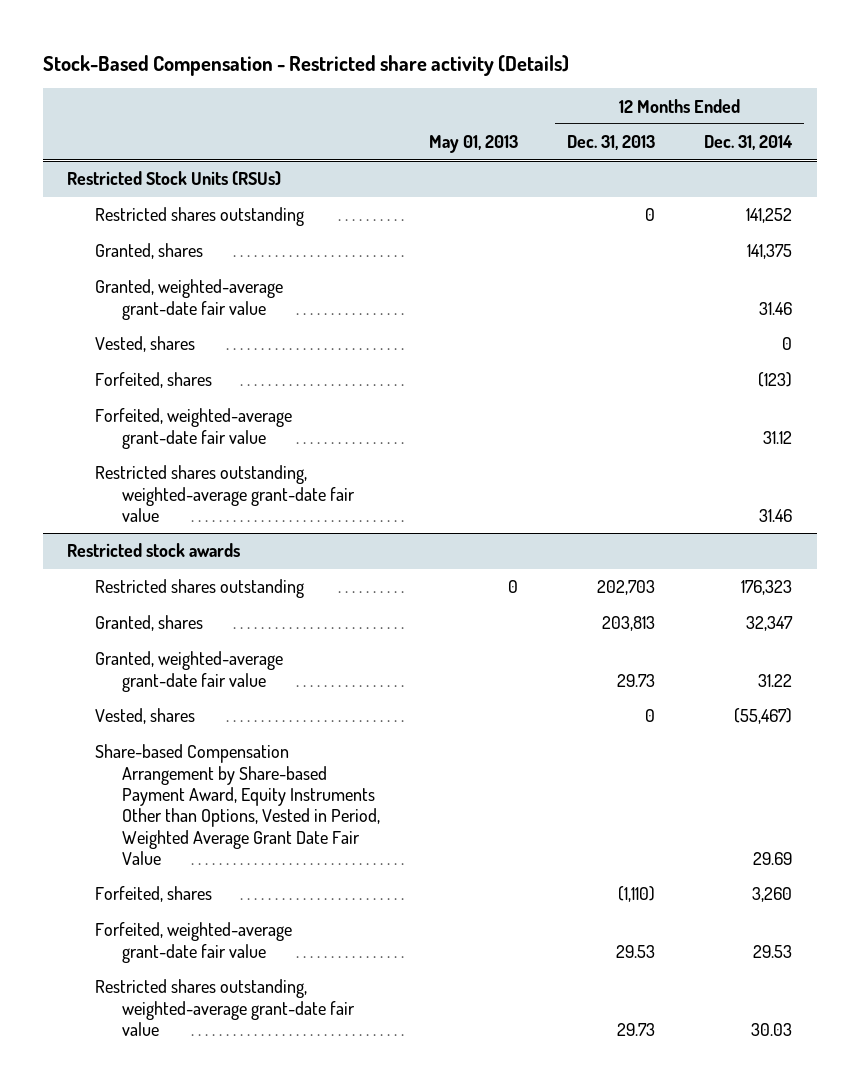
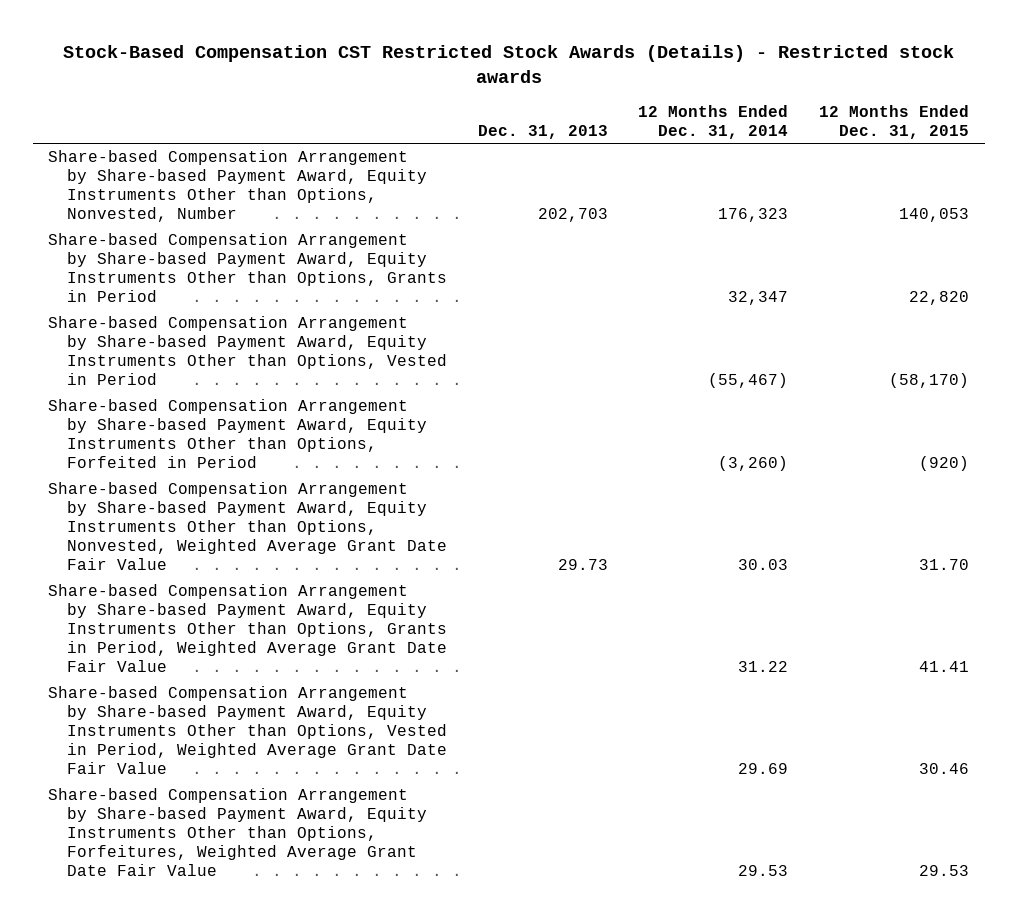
- Stock-Based Compensation - Restricted share activity (Details)
+ Stock-Based Compensation CST Restricted Stock Awards (Details) - Restricted stock awards
- | May 01, 2013 | 12 Months Ended Dec. 31, 2013 | 12 Months Ended Dec. 31, 2014
+ | Dec. 31, 2013 | 12 Months Ended Dec. 31, 2014 | 12 Months Ended Dec. 31, 2015
- Restricted Stock Units (RSUs)
- Restricted shares outstanding | | 0 | 141,252
- Granted, shares | | | 141,375
- Granted, weighted-average grant-date fair value | | | 31.46
- Vested, shares | | | 0
- Forfeited, shares | | | (123)
- Forfeited, weighted-average grant-date fair value | | | 31.12
- Restricted shares outstanding, weighted-average grant-date fair value | | | 31.46
- Restricted stock awards
- Restricted shares outstanding | 0 | 202,703 | 176,323
- Granted, shares | | 203,813 | 32,347
- Granted, weighted-average grant-date fair value | | 29.73 | 31.22
- Vested, shares | | 0 | (55,467)
+ Share-based Compensation Arrangement by Share-based Payment Award, Equity Instruments Other than Options, Nonvested, Number | 202,703 | 176,323 | 140,053
+ Share-based Compensation Arrangement by Share-based Payment Award, Equity Instruments Other than Options, Grants in Period | | 32,347 | 22,820
+ Share-based Compensation Arrangement by Share-based Payment Award, Equity Instruments Other than Options, Vested in Period | | (55,467) | (58,170)
+ Share-based Compensation Arrangement by Share-based Payment Award, Equity Instruments Other than Options, Forfeited in Period | | (3,260) | (920)
+ Share-based Compensation Arrangement by Share-based Payment Award, Equity Instruments Other than Options, Nonvested, Weighted Average Grant Date Fair Value | 29.73 | 30.03 | 31.70
+ Share-based Compensation Arrangement by Share-based Payment Award, Equity Instruments Other than Options, Grants in Period, Weighted Average Grant Date Fair Value | | 31.22 | 41.41
- Forfeited, shares | | (1,110) | 3,260
- Forfeited, weighted-average grant-date fair value | | 29.53 | 29.53
- Restricted shares outstanding, weighted-average grant-date fair value | | 29.73 | 30.03
+ Share-based Compensation Arrangement by Share-based Payment Award, Equity Instruments Other than Options, Forfeitures, Weighted Average Grant Date Fair Value | | 29.53 | 29.53

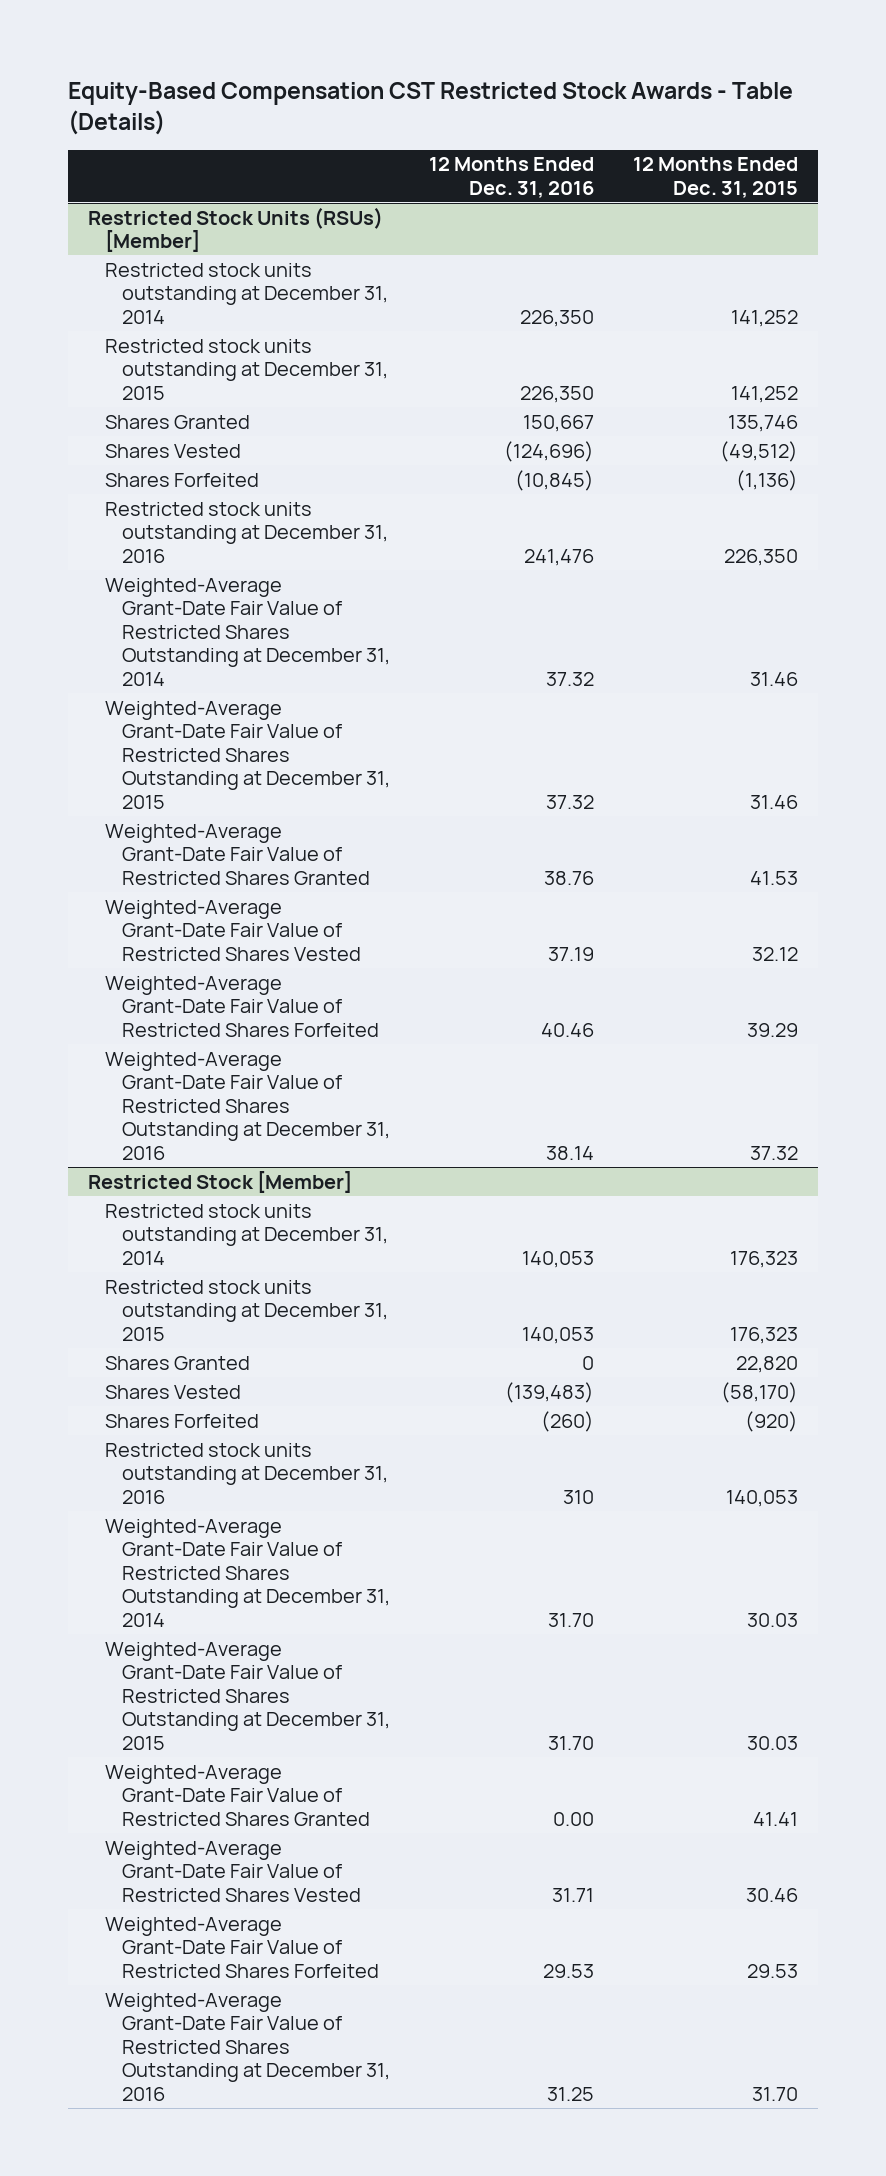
- Stock-Based Compensation CST Restricted Stock Awards (Details) - Restricted stock awards
+ Equity-Based Compensation CST Restricted Stock Awards - Table (Details)
- | Dec. 31, 2013 | 12 Months Ended Dec. 31, 2014 | 12 Months Ended Dec. 31, 2015
+ | 12 Months Ended Dec. 31, 2016 | 12 Months Ended Dec. 31, 2015
- Share-based Compensation Arrangement by Share-based Payment Award, Equity Instruments Other than Options, Nonvested, Number | 202,703 | 176,323 | 140,053
- Share-based Compensation Arrangement by Share-based Payment Award, Equity Instruments Other than Options, Grants in Period | | 32,347 | 22,820
- Share-based Compensation Arrangement by Share-based Payment Award, Equity Instruments Other than Options, Vested in Period | | (55,467) | (58,170)
- Share-based Compensation Arrangement by Share-based Payment Award, Equity Instruments Other than Options, Forfeited in Period | | (3,260) | (920)
- Share-based Compensation Arrangement by Share-based Payment Award, Equity Instruments Other than Options, Nonvested, Weighted Average Grant Date Fair Value | 29.73 | 30.03 | 31.70
- Share-based Compensation Arrangement by Share-based Payment Award, Equity Instruments Other than Options, Grants in Period, Weighted Average Grant Date Fair Value | | 31.22 | 41.41
- Share-based Compensation Arrangement by Share-based Payment Award, Equity Instruments Other than Options, Vested in Period, Weighted Average Grant Date Fair Value | | 29.69 | 30.46
- Share-based Compensation Arrangement by Share-based Payment Award, Equity Instruments Other than Options, Forfeitures, Weighted Average Grant Date Fair Value | | 29.53 | 29.53
+ Restricted Stock Units (RSUs) [Member]
+ Restricted stock units outstanding at December 31, 2014 | 226,350 | 141,252
+ Restricted stock units outstanding at December 31, 2015 | 226,350 | 141,252
+ Shares Granted | 150,667 | 135,746
+ Shares Vested | (124,696) | (49,512)
+ Shares Forfeited | (10,845) | (1,136)
+ Restricted stock units outstanding at December 31, 2016 | 241,476 | 226,350
+ Weighted-Average Grant-Date Fair Value of Restricted Shares Outstanding at December 31, 2014 | 37.32 | 31.46
+ Weighted-Average Grant-Date Fair Value of Restricted Shares Outstanding at December 31, 2015 | 37.32 | 31.46
+ Weighted-Average Grant-Date Fair Value of Restricted Shares Granted | 38.76 | 41.53
+ Weighted-Average Grant-Date Fair Value of Restricted Shares Vested | 37.19 | 32.12
+ Weighted-Average Grant-Date Fair Value of Restricted Shares Forfeited | 40.46 | 39.29
+ Weighted-Average Grant-Date Fair Value of Restricted Shares Outstanding at December 31, 2016 | 38.14 | 37.32
+ Restricted Stock [Member]
+ Restricted stock units outstanding at December 31, 2014 | 140,053 | 176,323
+ Restricted stock units outstanding at December 31, 2015 | 140,053 | 176,323
+ Shares Granted | 0 | 22,820
+ Shares Vested | (139,483) | (58,170)
+ Shares Forfeited | (260) | (920)
+ Restricted stock units outstanding at December 31, 2016 | 310 | 140,053
+ Weighted-Average Grant-Date Fair Value of Restricted Shares Outstanding at December 31, 2014 | 31.70 | 30.03
+ Weighted-Average Grant-Date Fair Value of Restricted Shares Outstanding at December 31, 2015 | 31.70 | 30.03
+ Weighted-Average Grant-Date Fair Value of Restricted Shares Granted | 0.00 | 41.41
+ Weighted-Average Grant-Date Fair Value of Restricted Shares Vested | 31.71 | 30.46
+ Weighted-Average Grant-Date Fair Value of Restricted Shares Forfeited | 29.53 | 29.53
+ Weighted-Average Grant-Date Fair Value of Restricted Shares Outstanding at December 31, 2016 | 31.25 | 31.70

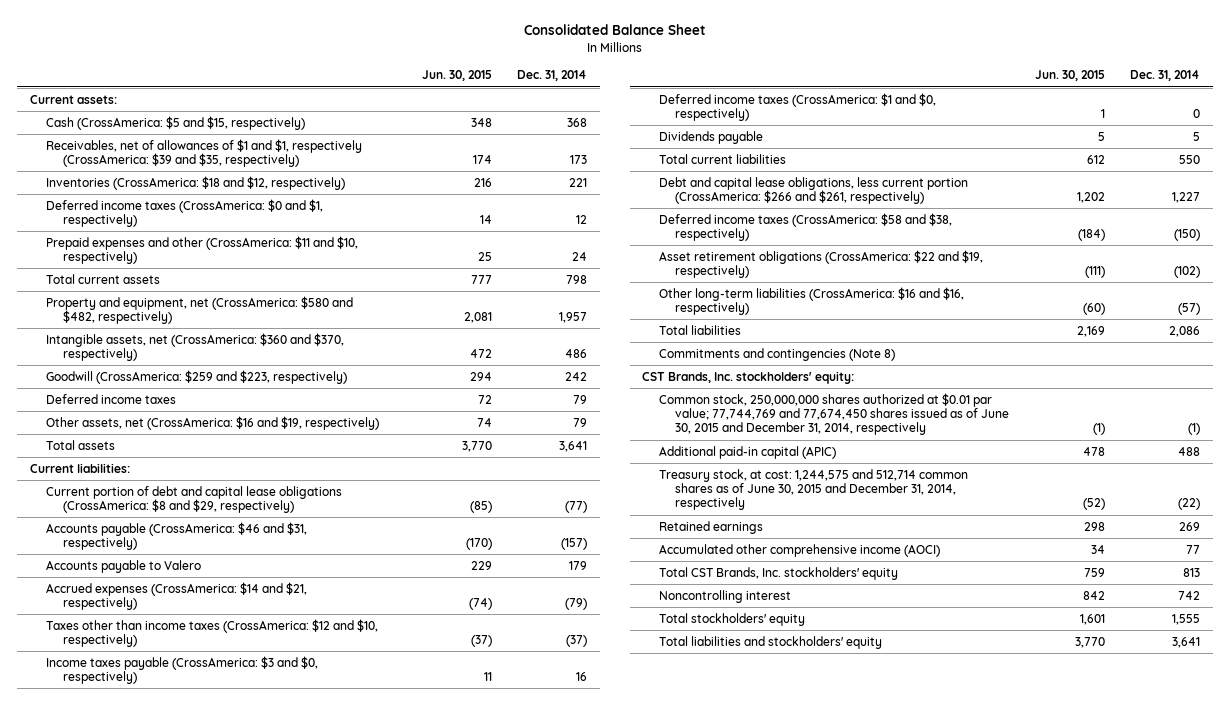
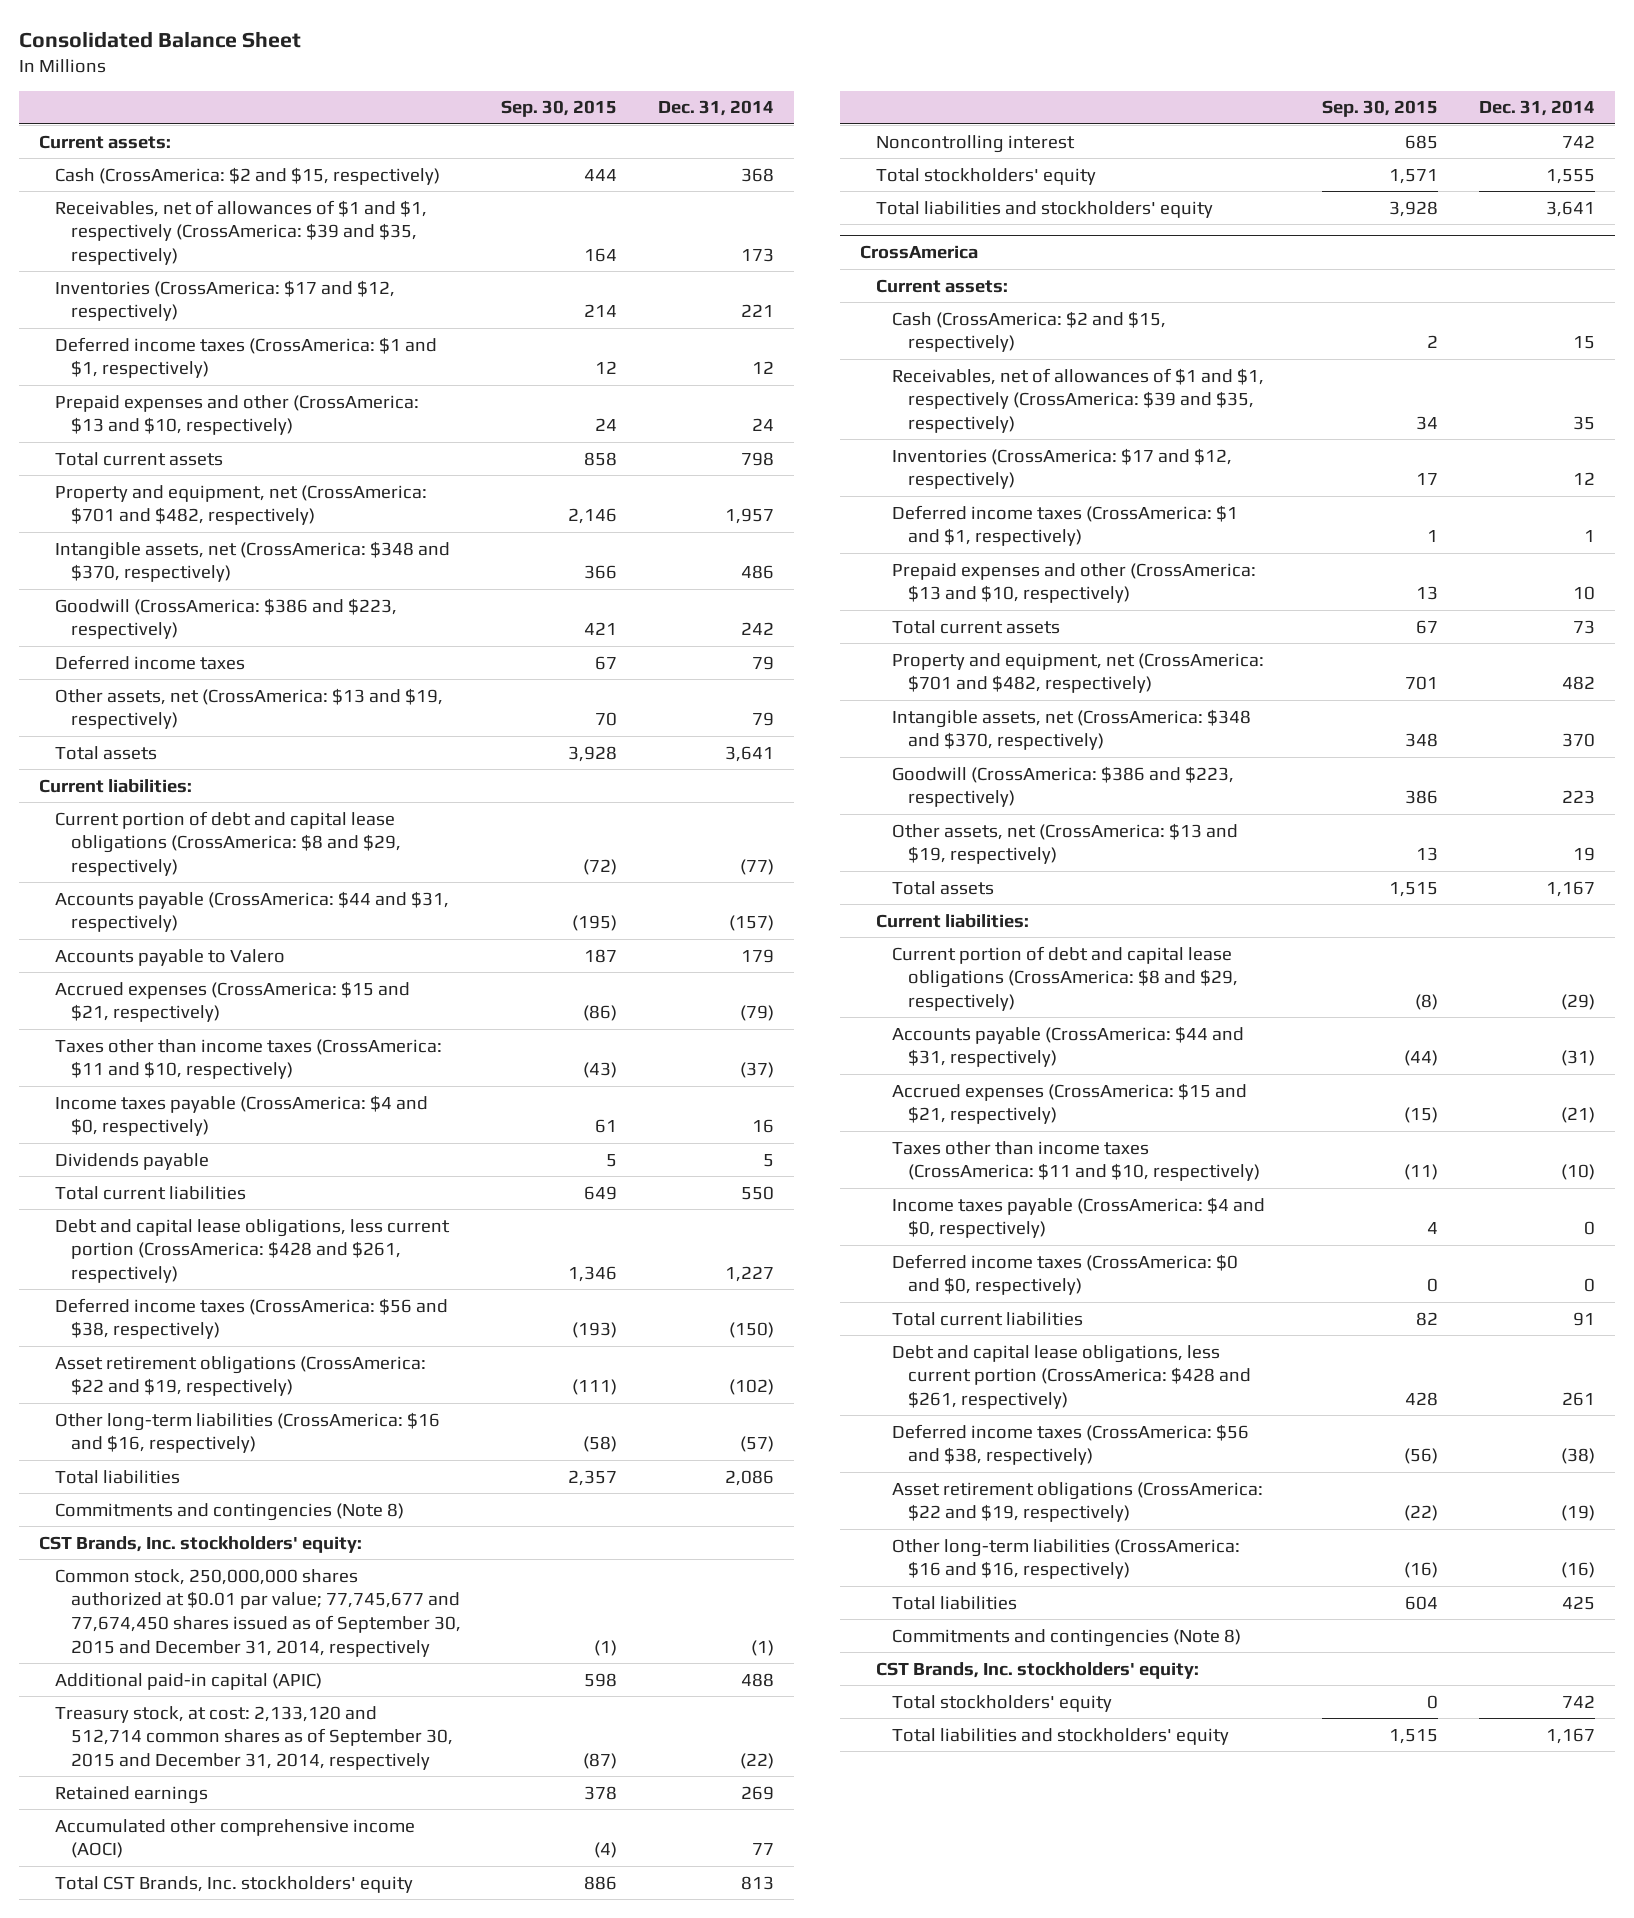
- | Jun. 30, 2015 | Dec. 31, 2014
+ | Sep. 30, 2015 | Dec. 31, 2014
- Cash (CrossAmerica: $5 and $15, respectively) | 348 | 368
+ Cash (CrossAmerica: $2 and $15, respectively) | 444 | 368
- Inventories (CrossAmerica: $18 and $12, respectively) | 216 | 221
- Deferred income taxes (CrossAmerica: $0 and $1, respectively) | 14 | 12
- Prepaid expenses and other (CrossAmerica: $11 and $10, respectively) | 25 | 24
+ Inventories (CrossAmerica: $17 and $12, respectively) | 214 | 221
+ Deferred income taxes (CrossAmerica: $1 and $1, respectively) | 12 | 12
+ Prepaid expenses and other (CrossAmerica: $13 and $10, respectively) | 24 | 24
- Property and equipment, net (CrossAmerica: $580 and $482, respectively) | 2,081 | 1,957
- Intangible assets, net (CrossAmerica: $360 and $370, respectively) | 472 | 486
- Goodwill (CrossAmerica: $259 and $223, respectively) | 294 | 242
+ Property and equipment, net (CrossAmerica: $701 and $482, respectively) | 2,146 | 1,957
+ Intangible assets, net (CrossAmerica: $348 and $370, respectively) | 366 | 486
+ Goodwill (CrossAmerica: $386 and $223, respectively) | 421 | 242
- Other assets, net (CrossAmerica: $16 and $19, respectively) | 74 | 79
+ Other assets, net (CrossAmerica: $13 and $19, respectively) | 70 | 79
- Accounts payable (CrossAmerica: $46 and $31, respectively) | (170) | (157)
+ Accounts payable (CrossAmerica: $44 and $31, respectively) | (195) | (157)
- Accrued expenses (CrossAmerica: $14 and $21, respectively) | (74) | (79)
- Taxes other than income taxes (CrossAmerica: $12 and $10, respectively) | (37) | (37)
- Income taxes payable (CrossAmerica: $3 and $0, respectively) | 11 | 16
- Deferred income taxes (CrossAmerica: $1 and $0, respectively) | 1 | 0
+ Accrued expenses (CrossAmerica: $15 and $21, respectively) | (86) | (79)
+ Taxes other than income taxes (CrossAmerica: $11 and $10, respectively) | (43) | (37)
+ Income taxes payable (CrossAmerica: $4 and $0, respectively) | 61 | 16
- Debt and capital lease obligations, less current portion (CrossAmerica: $266 and $261, respectively) | 1,202 | 1,227
- Deferred income taxes (CrossAmerica: $58 and $38, respectively) | (184) | (150)
+ Debt and capital lease obligations, less current portion (CrossAmerica: $428 and $261, respectively) | 1,346 | 1,227
+ Deferred income taxes (CrossAmerica: $56 and $38, respectively) | (193) | (150)
- Common stock, 250,000,000 shares authorized at $0.01 par value; 77,744,769 and 77,674,450 shares issued as of June 30, 2015 and December 31, 2014, respectively | (1) | (1)
+ Common stock, 250,000,000 shares authorized at $0.01 par value; 77,745,677 and 77,674,450 shares issued as of September 30, 2015 and December 31, 2014, respectively | (1) | (1)
- Treasury stock, at cost: 1,244,575 and 512,714 common shares as of June 30, 2015 and December 31, 2014, respectively | (52) | (22)
+ Treasury stock, at cost: 2,133,120 and 512,714 common shares as of September 30, 2015 and December 31, 2014, respectively | (87) | (22)
+ CrossAmerica
+ Current assets:
+ Cash (CrossAmerica: $2 and $15, respectively) | 2 | 15
+ Receivables, net of allowances of $1 and $1, respectively (CrossAmerica: $39 and $35, respectively) | 34 | 35
+ Inventories (CrossAmerica: $17 and $12, respectively) | 17 | 12
+ Deferred income taxes (CrossAmerica: $1 and $1, respectively) | 1 | 1
+ Prepaid expenses and other (CrossAmerica: $13 and $10, respectively) | 13 | 10
+ Total current assets | 67 | 73
+ Property and equipment, net (CrossAmerica: $701 and $482, respectively) | 701 | 482
+ Intangible assets, net (CrossAmerica: $348 and $370, respectively) | 348 | 370
+ Goodwill (CrossAmerica: $386 and $223, respectively) | 386 | 223
+ Other assets, net (CrossAmerica: $13 and $19, respectively) | 13 | 19
+ Total assets | 1,515 | 1,167
+ Current liabilities:
+ Current portion of debt and capital lease obligations (CrossAmerica: $8 and $29, respectively) | (8) | (29)
+ Accounts payable (CrossAmerica: $44 and $31, respectively) | (44) | (31)
+ Accrued expenses (CrossAmerica: $15 and $21, respectively) | (15) | (21)
+ Taxes other than income taxes (CrossAmerica: $11 and $10, respectively) | (11) | (10)
+ Income taxes payable (CrossAmerica: $4 and $0, respectively) | 4 | 0
+ Deferred income taxes (CrossAmerica: $0 and $0, respectively) | 0 | 0
+ Total current liabilities | 82 | 91
+ Debt and capital lease obligations, less current portion (CrossAmerica: $428 and $261, respectively) | 428 | 261
+ Deferred income taxes (CrossAmerica: $56 and $38, respectively) | (56) | (38)
+ Asset retirement obligations (CrossAmerica: $22 and $19, respectively) | (22) | (19)
+ Other long-term liabilities (CrossAmerica: $16 and $16, respectively) | (16) | (16)
+ Total liabilities | 604 | 425
+ Commitments and contingencies (Note 8)
+ CST Brands, Inc. stockholders' equity:
+ Total stockholders' equity | 0 | 742
+ Total liabilities and stockholders' equity | 1,515 | 1,167

